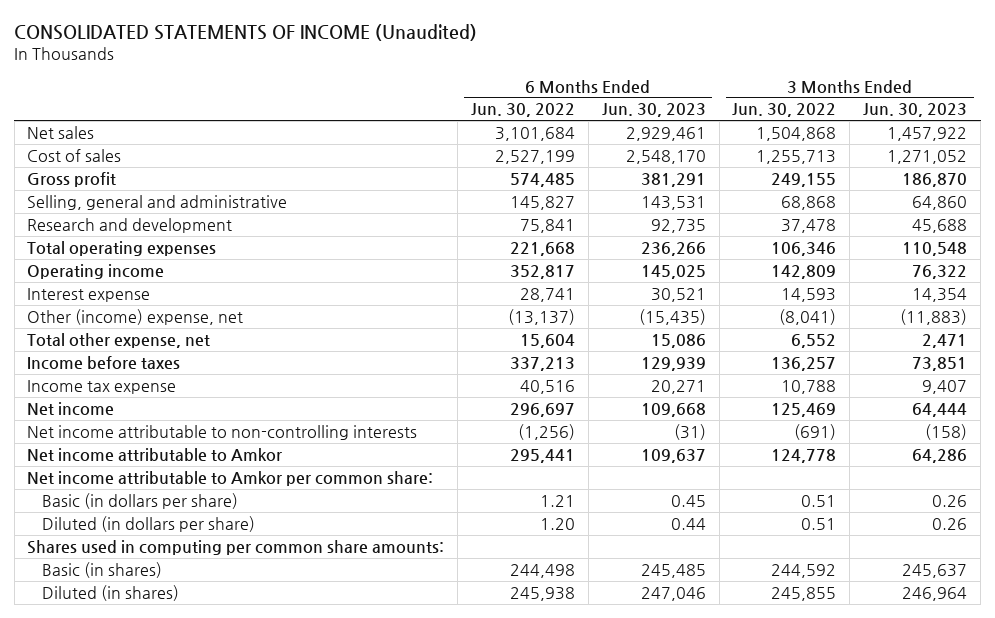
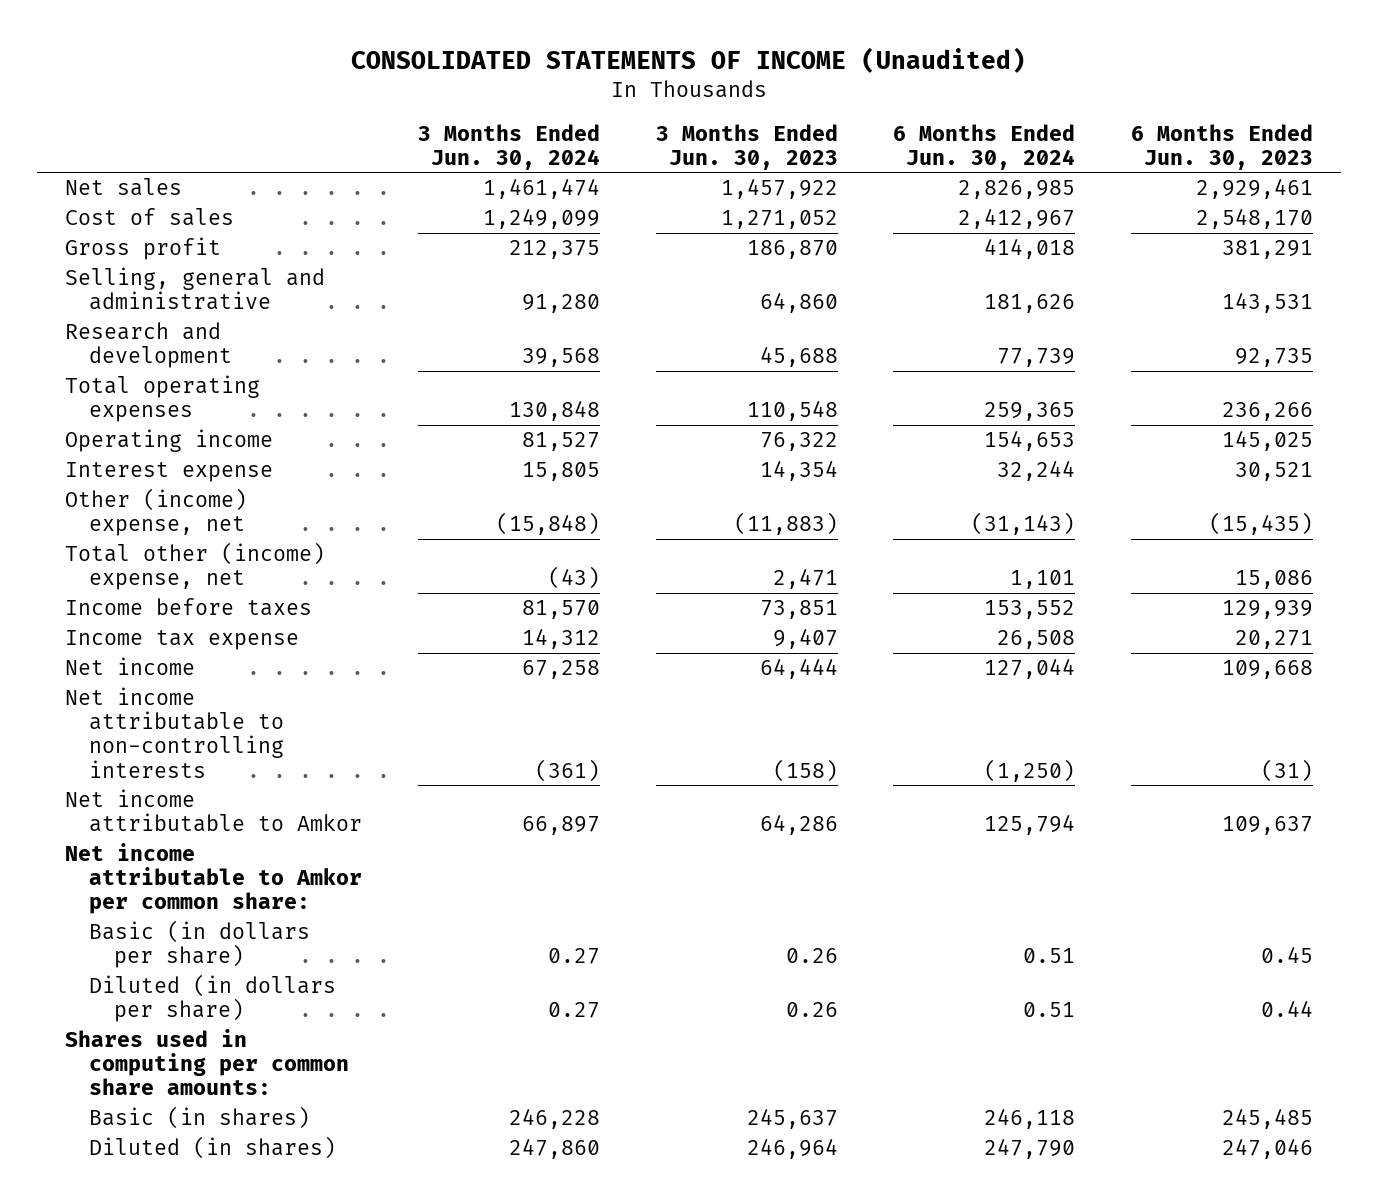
- | 6 Months Ended Jun. 30, 2022 | 6 Months Ended Jun. 30, 2023 | 3 Months Ended Jun. 30, 2022 | 3 Months Ended Jun. 30, 2023
+ | 3 Months Ended Jun. 30, 2024 | 3 Months Ended Jun. 30, 2023 | 6 Months Ended Jun. 30, 2024 | 6 Months Ended Jun. 30, 2023
- Total other expense, net | 15,604 | 15,086 | 6,552 | 2,471
+ Total other (income) expense, net | (43) | 2,471 | 1,101 | 15,086

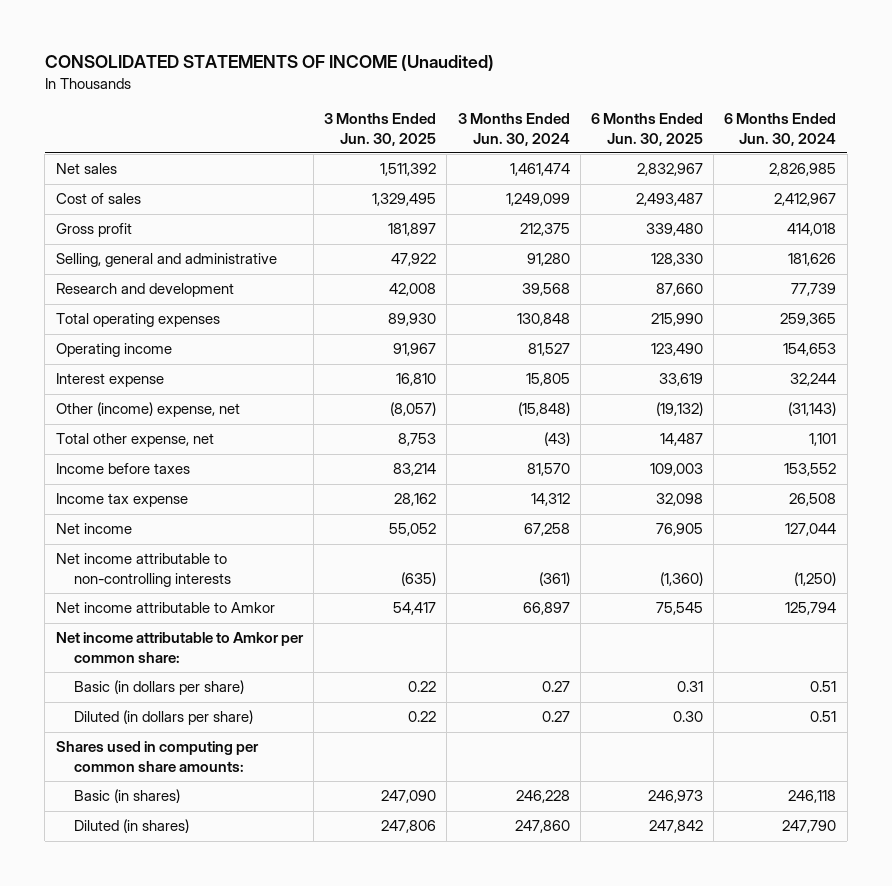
- | 3 Months Ended Jun. 30, 2024 | 3 Months Ended Jun. 30, 2023 | 6 Months Ended Jun. 30, 2024 | 6 Months Ended Jun. 30, 2023
+ | 3 Months Ended Jun. 30, 2025 | 3 Months Ended Jun. 30, 2024 | 6 Months Ended Jun. 30, 2025 | 6 Months Ended Jun. 30, 2024
- Total other (income) expense, net | (43) | 2,471 | 1,101 | 15,086
+ Total other expense, net | 8,753 | (43) | 14,487 | 1,101

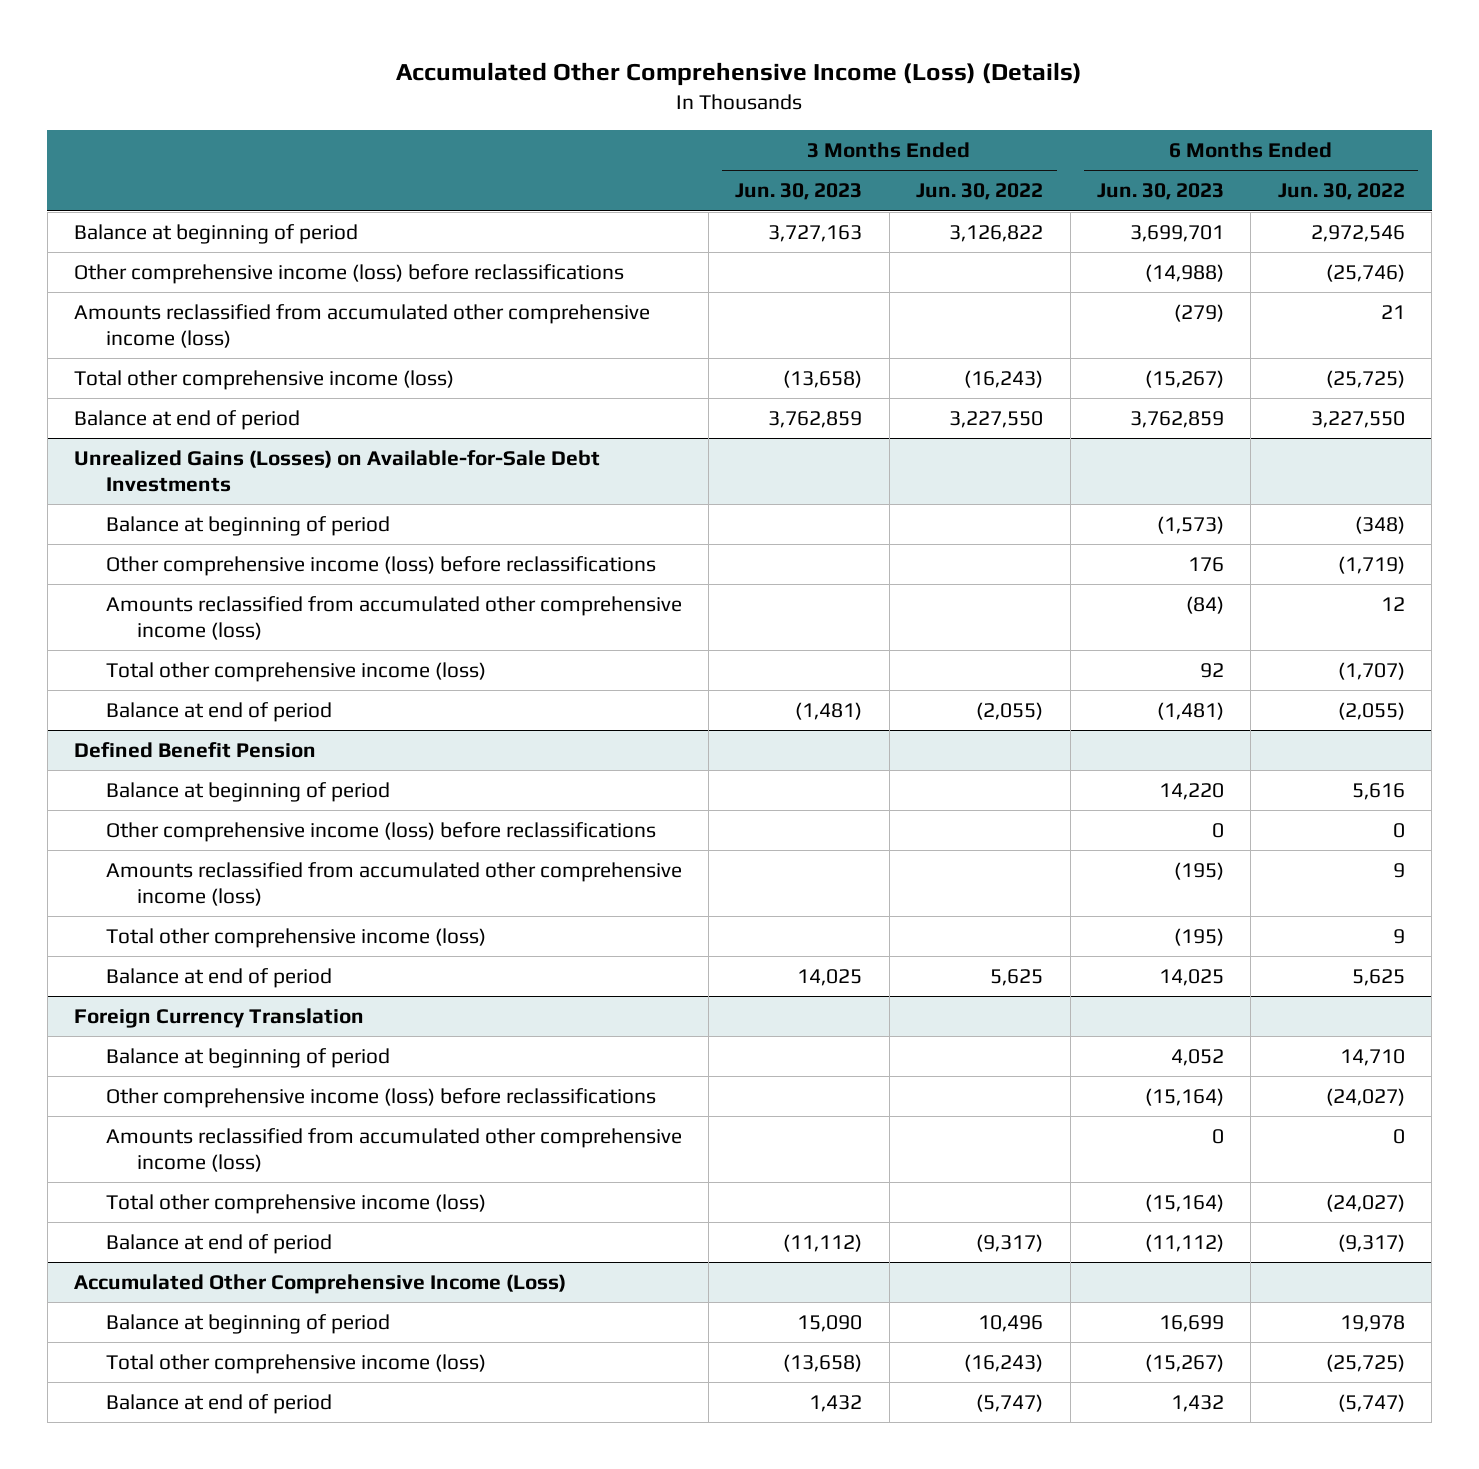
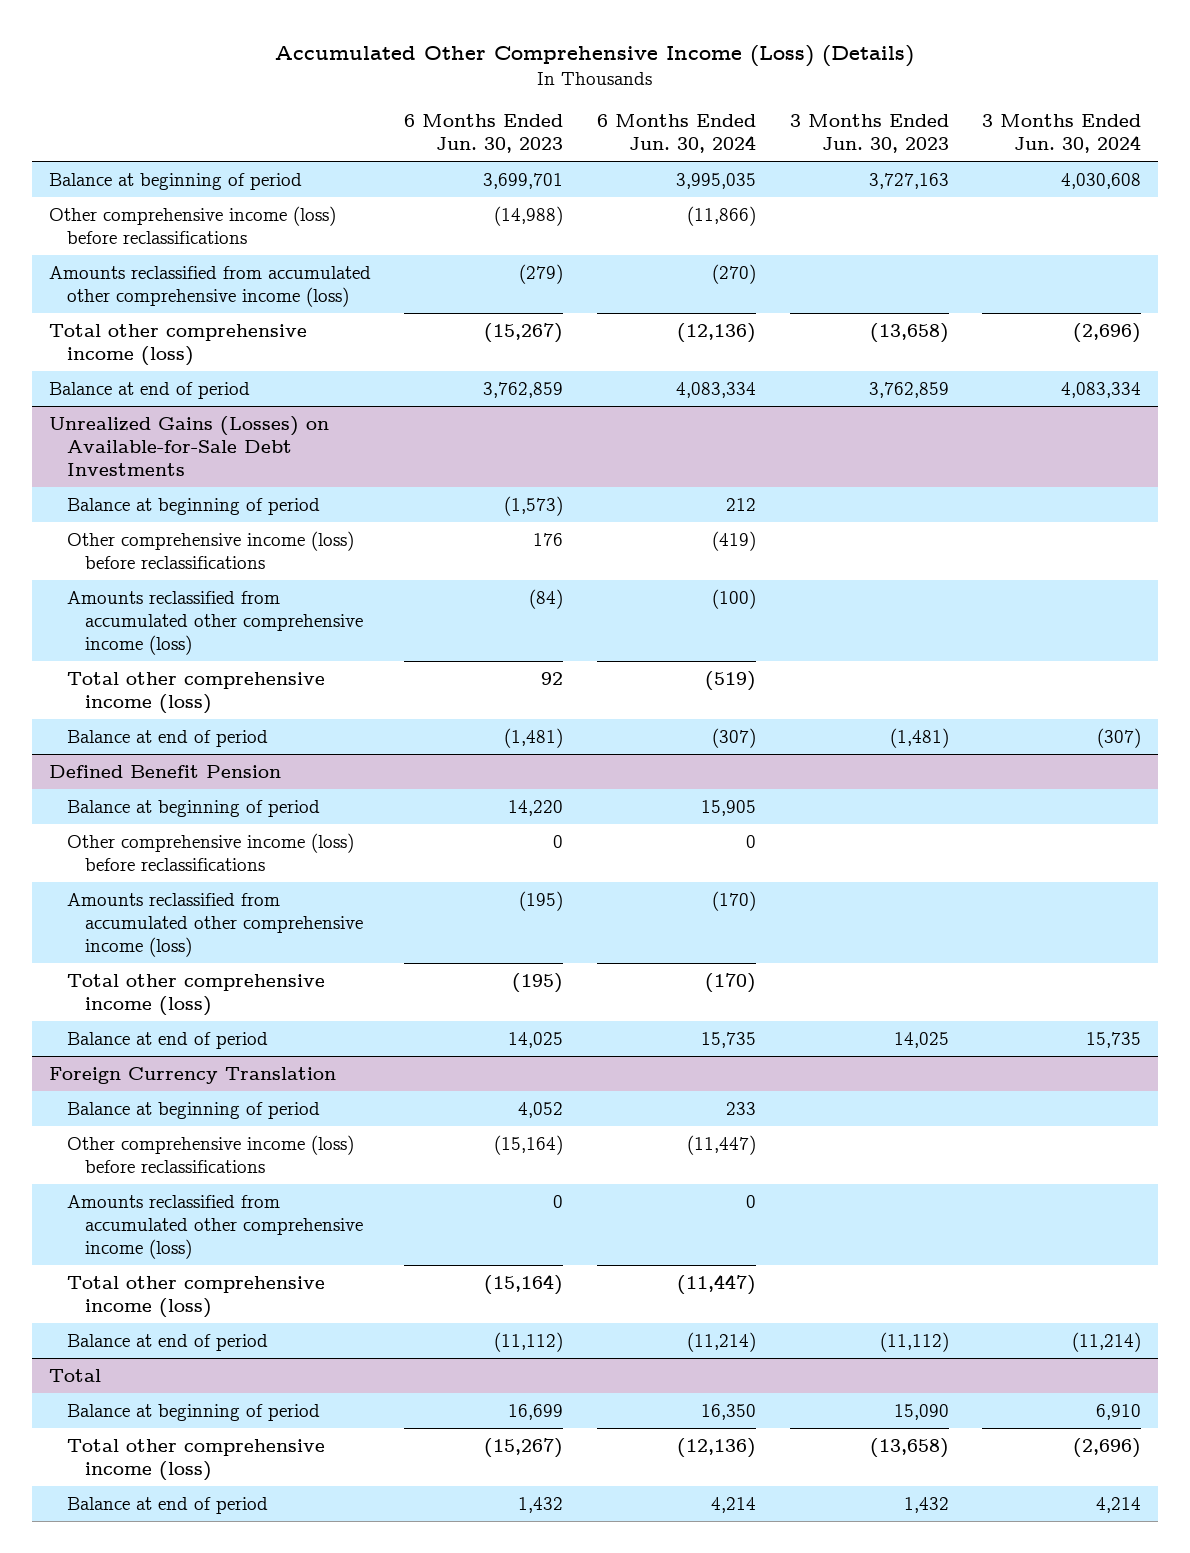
- | 3 Months Ended Jun. 30, 2023 | 3 Months Ended Jun. 30, 2022 | 6 Months Ended Jun. 30, 2023 | 6 Months Ended Jun. 30, 2022
+ | 6 Months Ended Jun. 30, 2023 | 6 Months Ended Jun. 30, 2024 | 3 Months Ended Jun. 30, 2023 | 3 Months Ended Jun. 30, 2024
- Accumulated Other Comprehensive Income (Loss)
+ Total

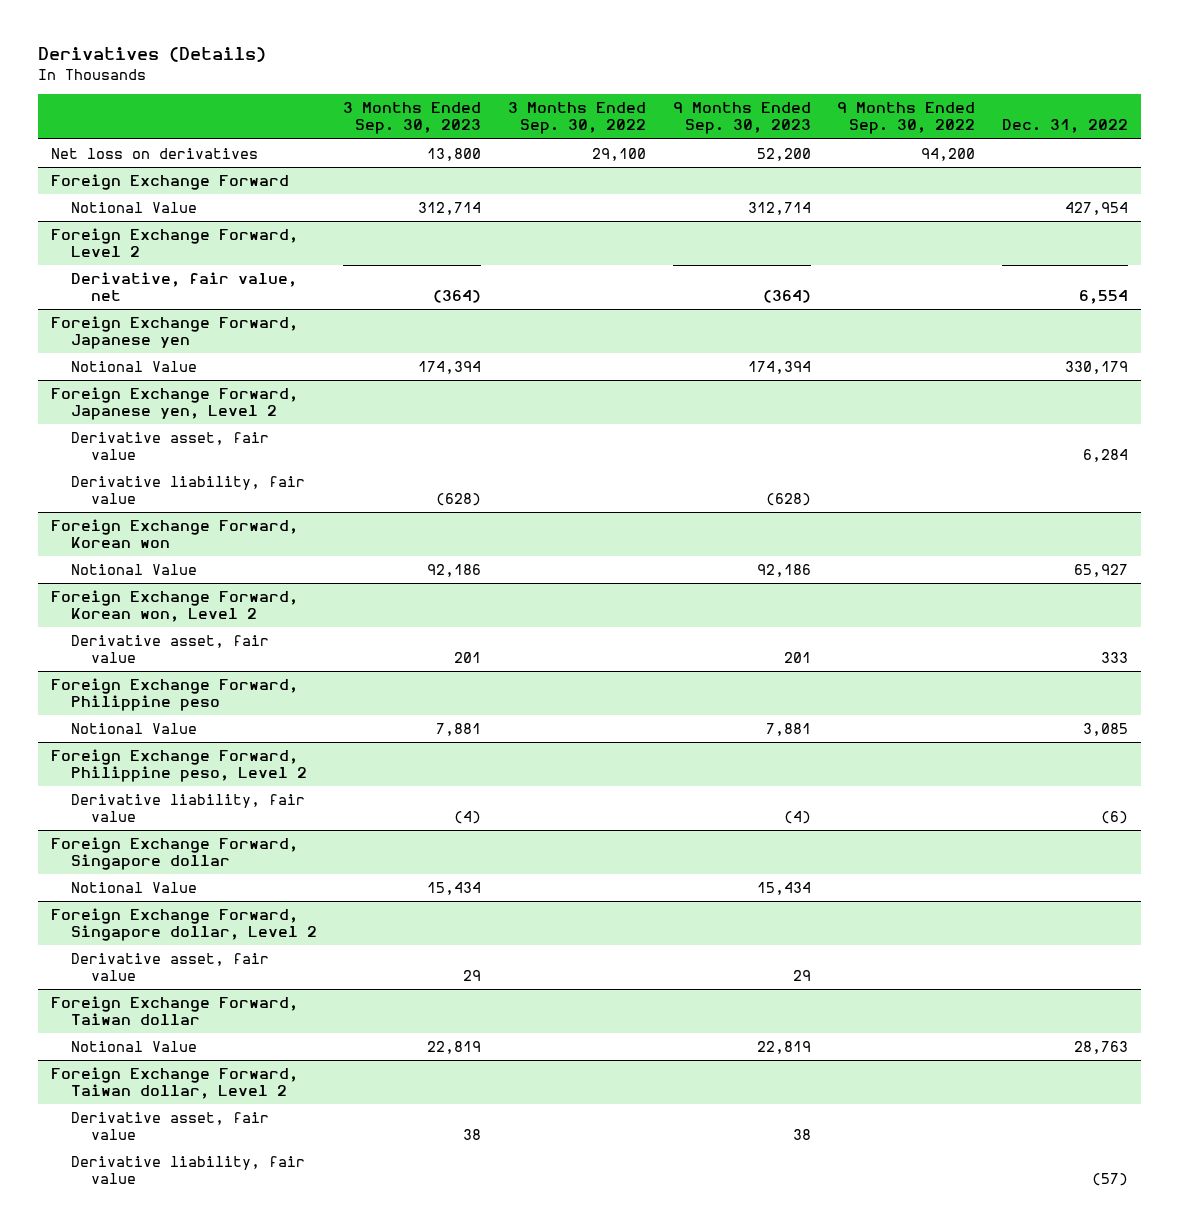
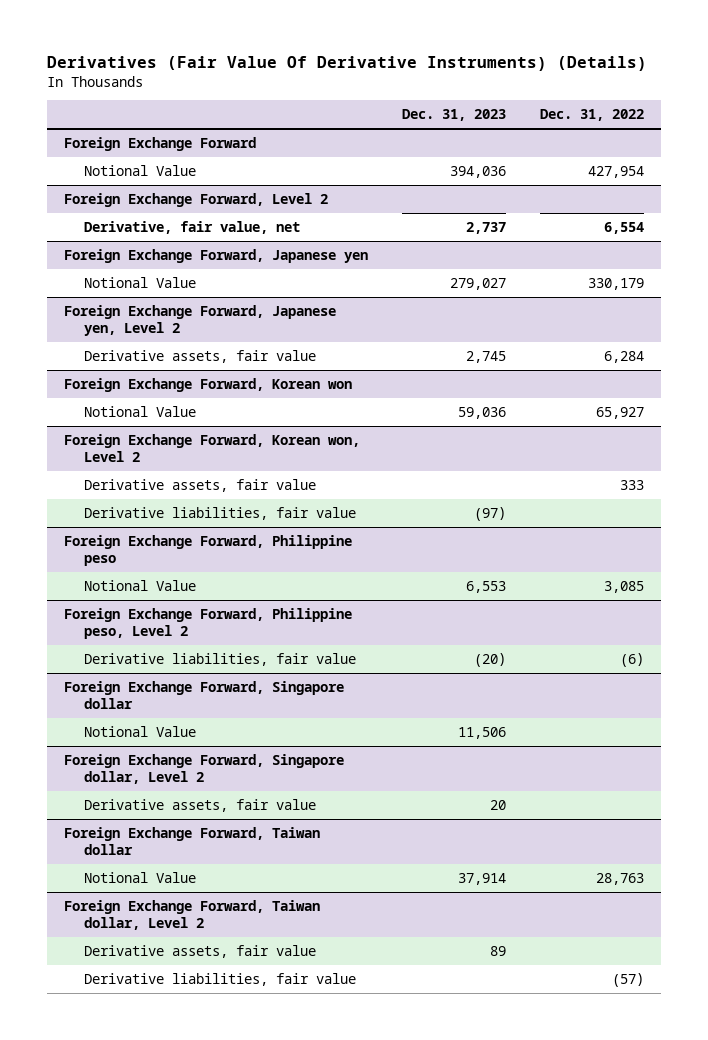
- Derivatives (Details)
+ Derivatives (Fair Value Of Derivative Instruments) (Details)
- | 3 Months Ended Sep. 30, 2023 | 3 Months Ended Sep. 30, 2022 | 9 Months Ended Sep. 30, 2023 | 9 Months Ended Sep. 30, 2022 | Dec. 31, 2022
+ | Dec. 31, 2023 | Dec. 31, 2022
- Net loss on derivatives | 13,800 | 29,100 | 52,200 | 94,200 |
@ Foreign Exchange Forward, Japanese yen, Level 2
- Derivative asset, fair value | | | | | 6,284
- Derivative liability, fair value | (628) | | (628) | |
+ Derivative assets, fair value | 2,745 | 6,284
@ Foreign Exchange Forward, Korean won, Level 2
- Derivative asset, fair value | 201 | | 201 | | 333
+ Derivative assets, fair value | | 333
+ Derivative liabilities, fair value | (97) |
@ Foreign Exchange Forward, Philippine peso, Level 2
- Derivative liability, fair value | (4) | | (4) | | (6)
+ Derivative liabilities, fair value | (20) | (6)
@ Foreign Exchange Forward, Singapore dollar, Level 2
- Derivative asset, fair value | 29 | | 29 | |
+ Derivative assets, fair value | 20 |
@ Foreign Exchange Forward, Taiwan dollar, Level 2
- Derivative asset, fair value | 38 | | 38 | |
- Derivative liability, fair value | | | | | (57)
+ Derivative assets, fair value | 89 |
+ Derivative liabilities, fair value | | (57)

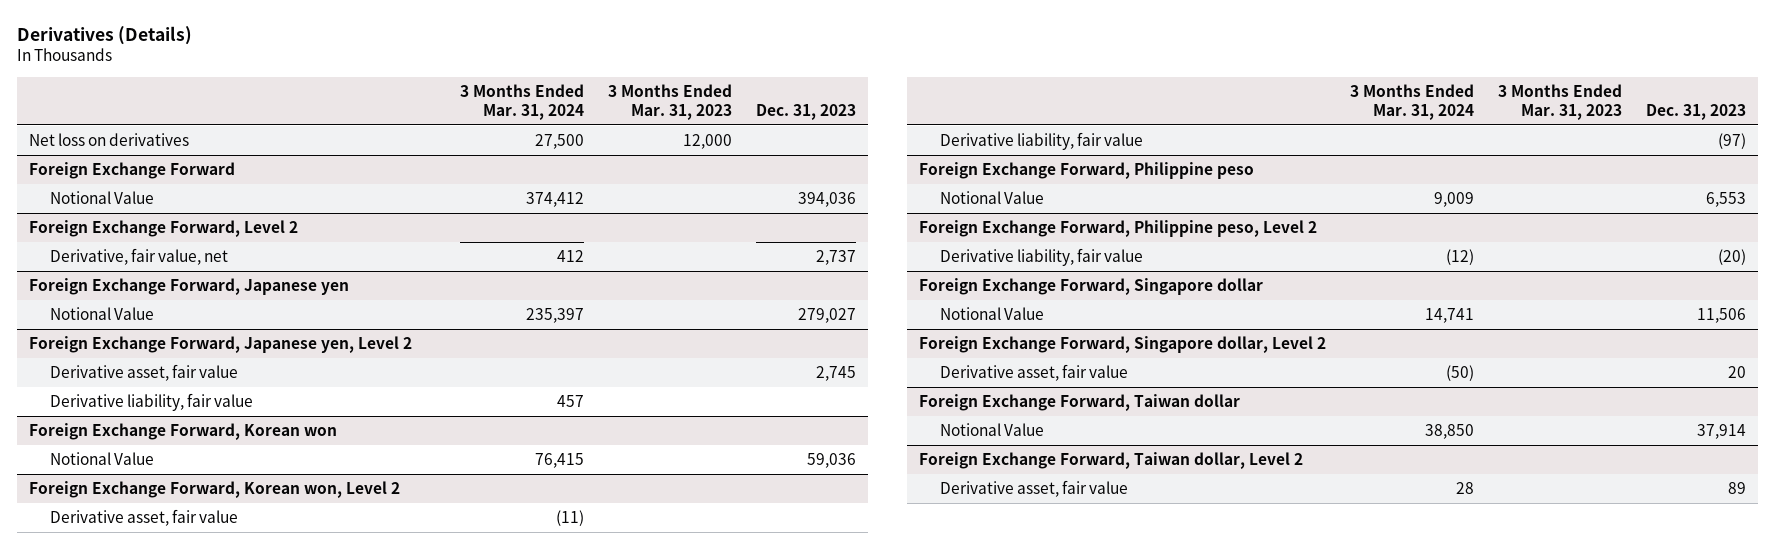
- Derivatives (Fair Value Of Derivative Instruments) (Details)
+ Derivatives (Details)
- | Dec. 31, 2023 | Dec. 31, 2022
+ | 3 Months Ended Mar. 31, 2024 | 3 Months Ended Mar. 31, 2023 | Dec. 31, 2023
+ Net loss on derivatives | 27,500 | 12,000 |
@ Foreign Exchange Forward, Japanese yen, Level 2
- Derivative assets, fair value | 2,745 | 6,284
+ Derivative asset, fair value | | | 2,745
+ Derivative liability, fair value | 457 | |
@ Foreign Exchange Forward, Korean won, Level 2
- Derivative assets, fair value | | 333
- Derivative liabilities, fair value | (97) |
+ Derivative asset, fair value | (11) | |
+ Derivative liability, fair value | | | (97)
@ Foreign Exchange Forward, Philippine peso, Level 2
- Derivative liabilities, fair value | (20) | (6)
+ Derivative liability, fair value | (12) | | (20)
@ Foreign Exchange Forward, Singapore dollar, Level 2
- Derivative assets, fair value | 20 |
+ Derivative asset, fair value | (50) | | 20
@ Foreign Exchange Forward, Taiwan dollar, Level 2
- Derivative assets, fair value | 89 |
- Derivative liabilities, fair value | | (57)
+ Derivative asset, fair value | 28 | | 89

